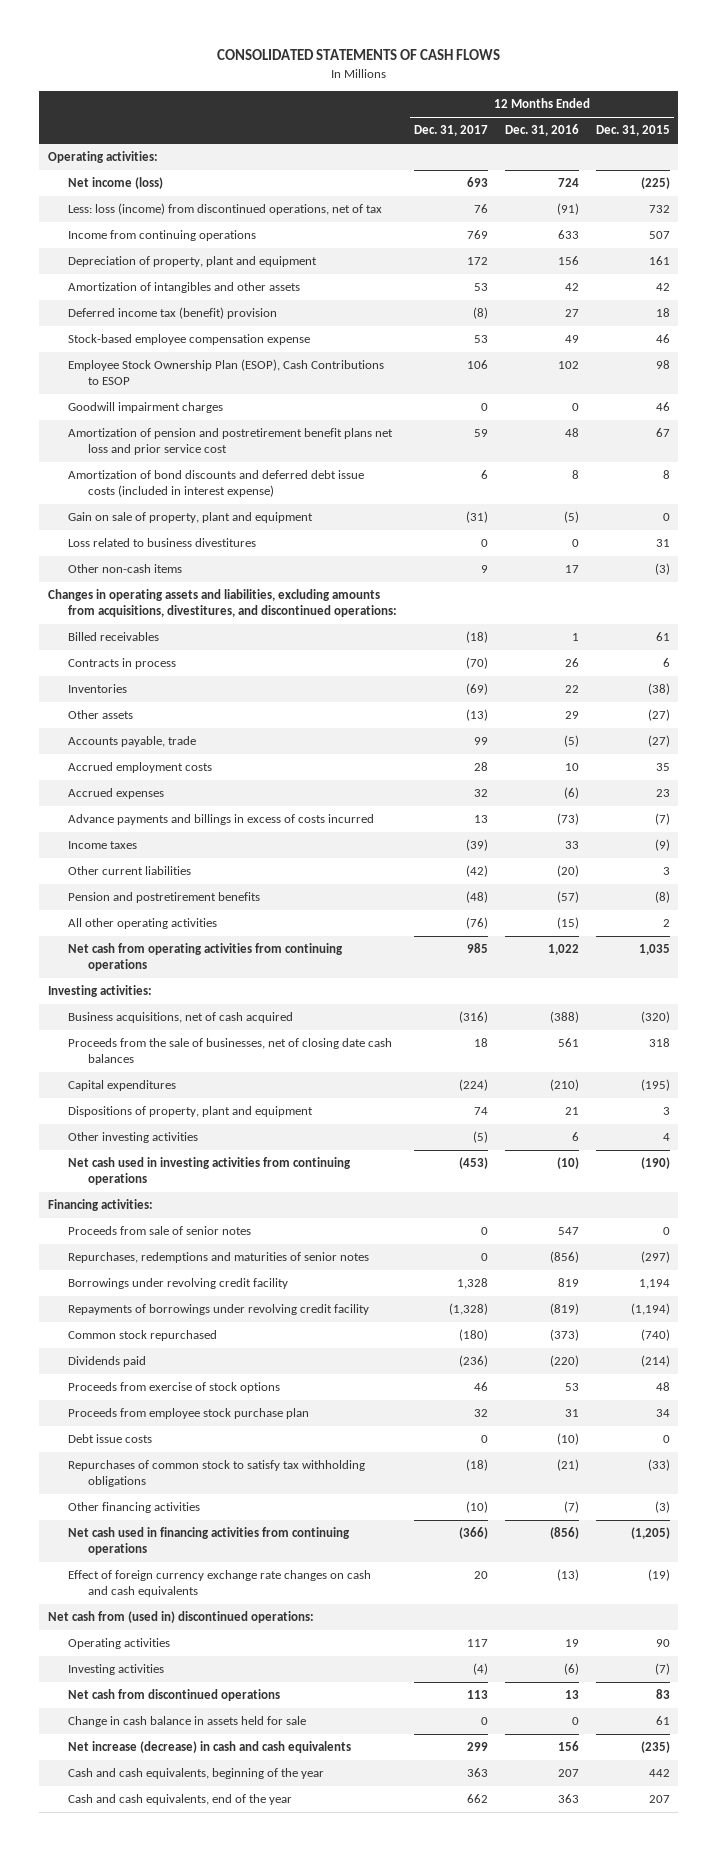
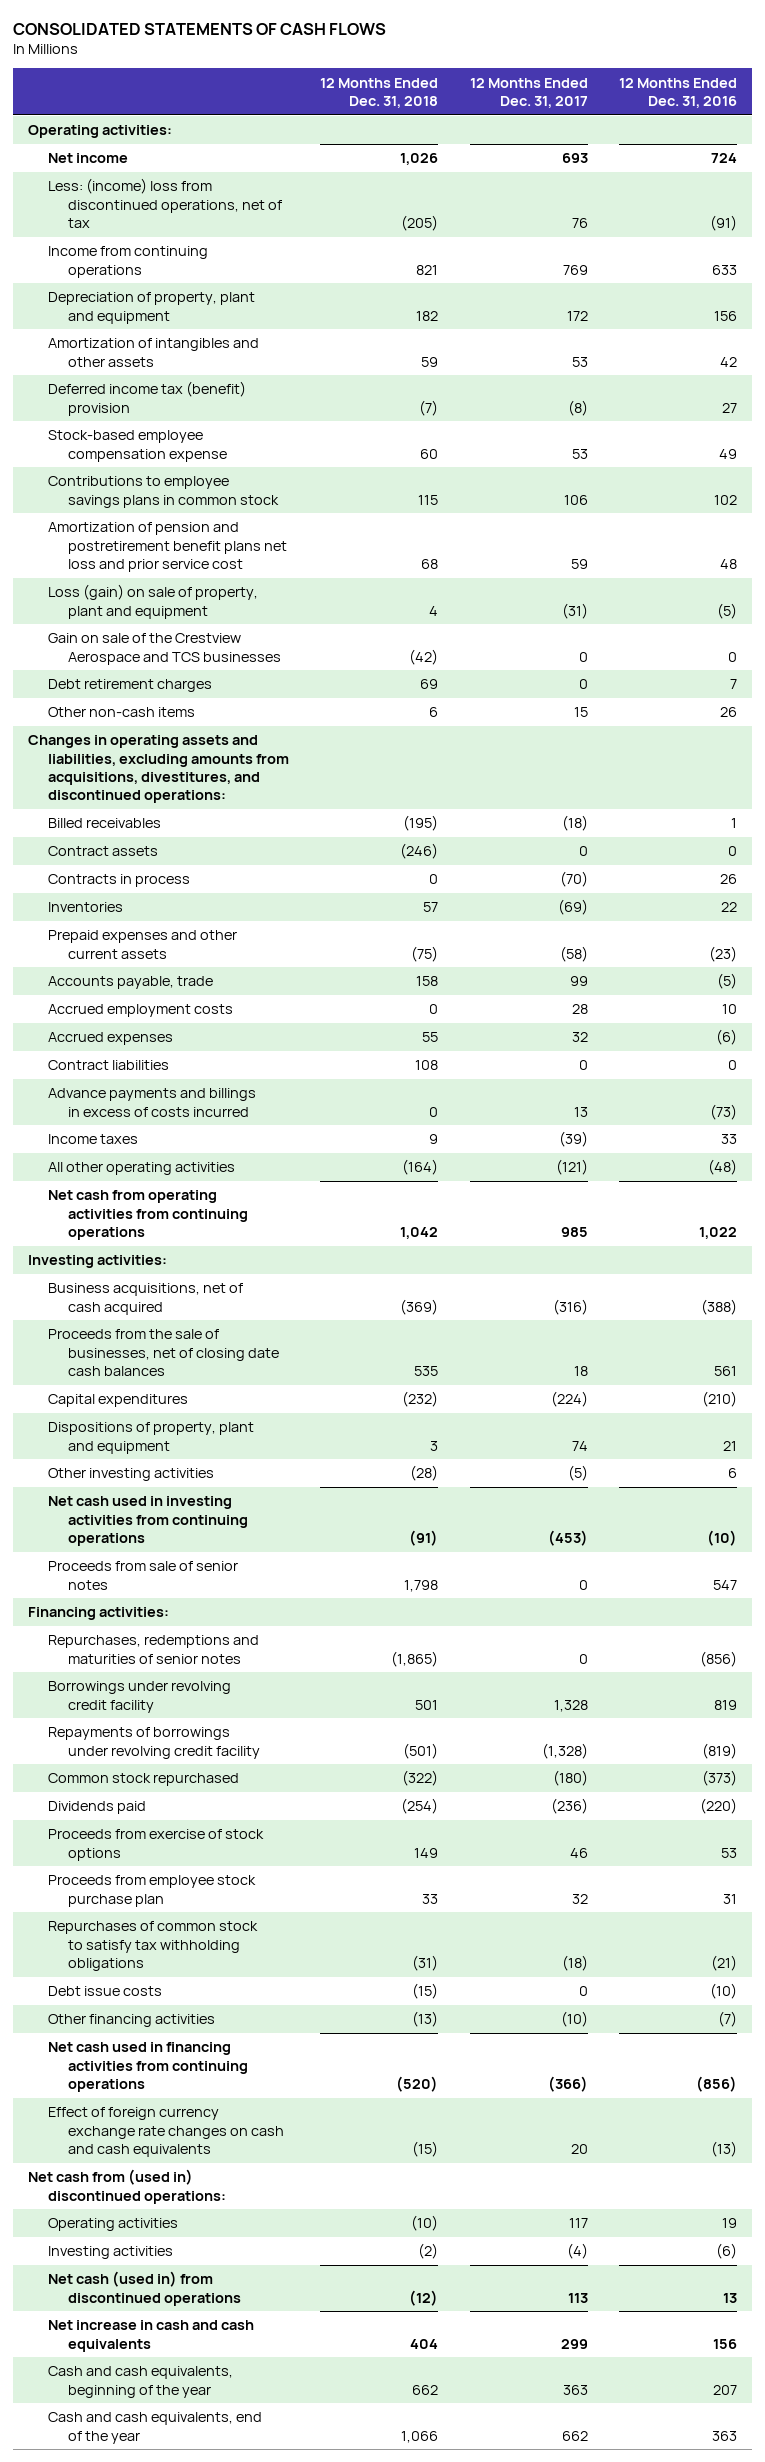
- | 12 Months Ended Dec. 31, 2017 | 12 Months Ended Dec. 31, 2016 | 12 Months Ended Dec. 31, 2015
+ | 12 Months Ended Dec. 31, 2018 | 12 Months Ended Dec. 31, 2017 | 12 Months Ended Dec. 31, 2016
- Net income (loss) | 693 | 724 | (225)
- Less: loss (income) from discontinued operations, net of tax | 76 | (91) | 732
+ Net income | 1,026 | 693 | 724
+ Less: (income) loss from discontinued operations, net of tax | (205) | 76 | (91)
- Employee Stock Ownership Plan (ESOP), Cash Contributions to ESOP | 106 | 102 | 98
- Goodwill impairment charges | 0 | 0 | 46
+ Contributions to employee savings plans in common stock | 115 | 106 | 102
- Amortization of bond discounts and deferred debt issue costs (included in interest expense) | 6 | 8 | 8
- Gain on sale of property, plant and equipment | (31) | (5) | 0
- Loss related to business divestitures | 0 | 0 | 31
- Other non-cash items | 9 | 17 | (3)
+ Loss (gain) on sale of property, plant and equipment | 4 | (31) | (5)
+ Gain on sale of the Crestview Aerospace and TCS businesses | (42) | 0 | 0
+ Debt retirement charges | 69 | 0 | 7
+ Other non-cash items | 6 | 15 | 26
+ Contract assets | (246) | 0 | 0
- Other assets | (13) | 29 | (27)
+ Prepaid expenses and other current assets | (75) | (58) | (23)
+ Contract liabilities | 108 | 0 | 0
- Other current liabilities | (42) | (20) | 3
- Pension and postretirement benefits | (48) | (57) | (8)
- All other operating activities | (76) | (15) | 2
+ All other operating activities | (164) | (121) | (48)
moved down: Financing activities:
moved down: Debt issue costs | (15) | 0 | (10)
- Net cash from discontinued operations | 113 | 13 | 83
- Change in cash balance in assets held for sale | 0 | 0 | 61
- Net increase (decrease) in cash and cash equivalents | 299 | 156 | (235)
+ Net cash (used in) from discontinued operations | (12) | 113 | 13
+ Net increase in cash and cash equivalents | 404 | 299 | 156

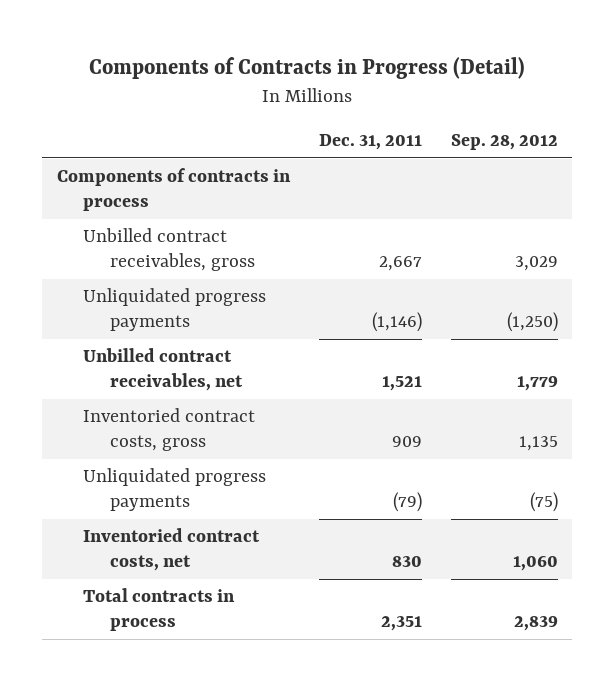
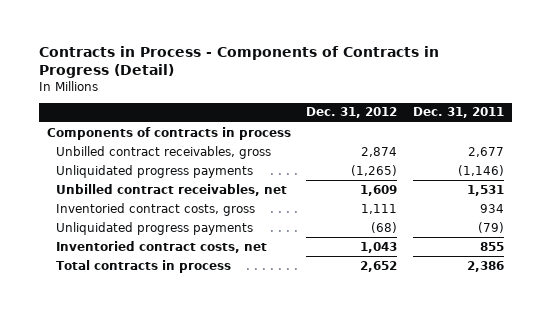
- Components of Contracts in Progress (Detail)
+ Contracts in Process - Components of Contracts in Progress (Detail)
- | Dec. 31, 2011 | Sep. 28, 2012
+ | Dec. 31, 2012 | Dec. 31, 2011
- Unbilled contract receivables, gross | 2,667 | 3,029
+ Unbilled contract receivables, gross | 2,874 | 2,677
- Unbilled contract receivables, net | 1,521 | 1,779
- Inventoried contract costs, gross | 909 | 1,135
+ Unbilled contract receivables, net | 1,609 | 1,531
+ Inventoried contract costs, gross | 1,111 | 934
- Inventoried contract costs, net | 830 | 1,060
- Total contracts in process | 2,351 | 2,839
+ Inventoried contract costs, net | 1,043 | 855
+ Total contracts in process | 2,652 | 2,386

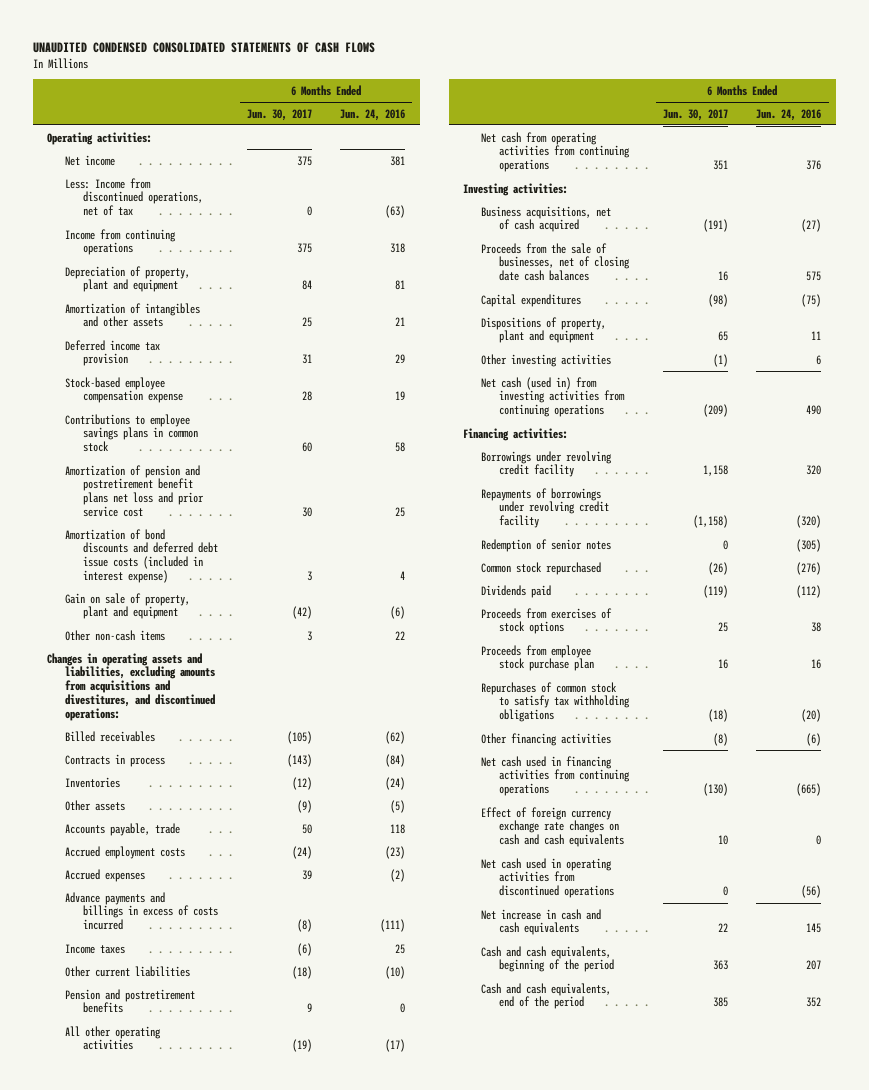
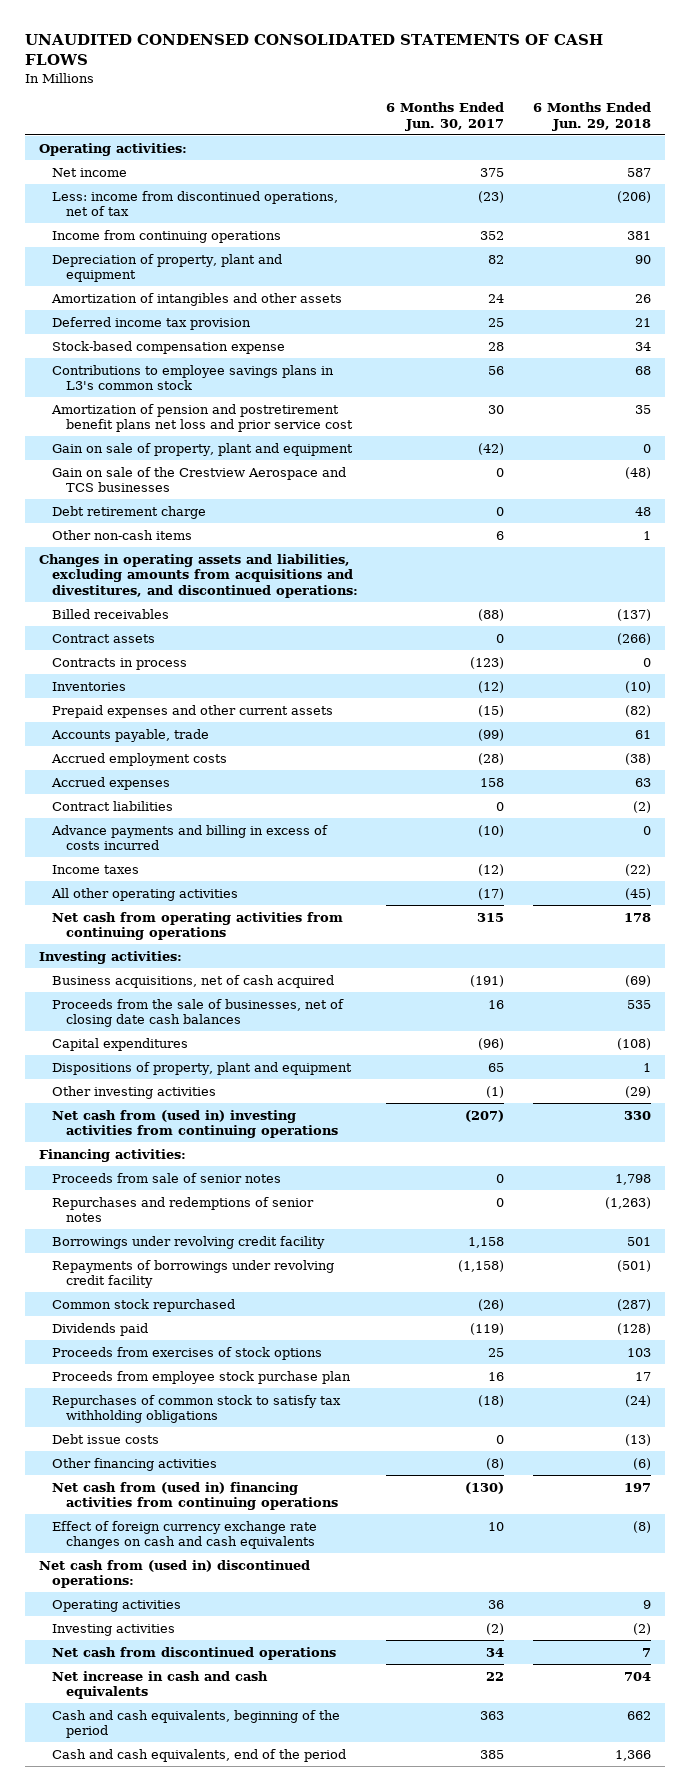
- | 6 Months Ended Jun. 30, 2017 | 6 Months Ended Jun. 24, 2016
+ | 6 Months Ended Jun. 30, 2017 | 6 Months Ended Jun. 29, 2018
- Less: Income from discontinued operations, net of tax | 0 | (63)
- Income from continuing operations | 375 | 318
- Depreciation of property, plant and equipment | 84 | 81
- Amortization of intangibles and other assets | 25 | 21
- Deferred income tax provision | 31 | 29
- Stock-based employee compensation expense | 28 | 19
- Contributions to employee savings plans in common stock | 60 | 58
+ Less: income from discontinued operations, net of tax | (23) | (206)
+ Income from continuing operations | 352 | 381
+ Depreciation of property, plant and equipment | 82 | 90
+ Amortization of intangibles and other assets | 24 | 26
+ Deferred income tax provision | 25 | 21
+ Stock-based compensation expense | 28 | 34
+ Contributions to employee savings plans in L3's common stock | 56 | 68
- Amortization of bond discounts and deferred debt issue costs (included in interest expense) | 3 | 4
- Other non-cash items | 3 | 22
+ Gain on sale of the Crestview Aerospace and TCS businesses | 0 | (48)
+ Debt retirement charge | 0 | 48
+ Other non-cash items | 6 | 1
- Billed receivables | (105) | (62)
- Contracts in process | (143) | (84)
+ Billed receivables | (88) | (137)
+ Contract assets | 0 | (266)
+ Contracts in process | (123) | 0
- Other assets | (9) | (5)
- Accounts payable, trade | 50 | 118
- Accrued employment costs | (24) | (23)
- Accrued expenses | 39 | (2)
- Advance payments and billings in excess of costs incurred | (8) | (111)
- Income taxes | (6) | 25
- Other current liabilities | (18) | (10)
- Pension and postretirement benefits | 9 | 0
- All other operating activities | (19) | (17)
- Net cash from operating activities from continuing operations | 351 | 376
+ Prepaid expenses and other current assets | (15) | (82)
+ Accounts payable, trade | (99) | 61
+ Accrued employment costs | (28) | (38)
+ Accrued expenses | 158 | 63
+ Contract liabilities | 0 | (2)
+ Advance payments and billing in excess of costs incurred | (10) | 0
+ Income taxes | (12) | (22)
+ All other operating activities | (17) | (45)
+ Net cash from operating activities from continuing operations | 315 | 178
- Capital expenditures | (98) | (75)
+ Capital expenditures | (96) | (108)
- Net cash (used in) from investing activities from continuing operations | (209) | 490
+ Net cash from (used in) investing activities from continuing operations | (207) | 330
+ Proceeds from sale of senior notes | 0 | 1,798
+ Repurchases and redemptions of senior notes | 0 | (1,263)
- Redemption of senior notes | 0 | (305)
+ Debt issue costs | 0 | (13)
- Net cash used in financing activities from continuing operations | (130) | (665)
+ Net cash from (used in) financing activities from continuing operations | (130) | 197
- Net cash used in operating activities from discontinued operations | 0 | (56)
+ Net cash from (used in) discontinued operations:
+ Operating activities | 36 | 9
+ Investing activities | (2) | (2)
+ Net cash from discontinued operations | 34 | 7

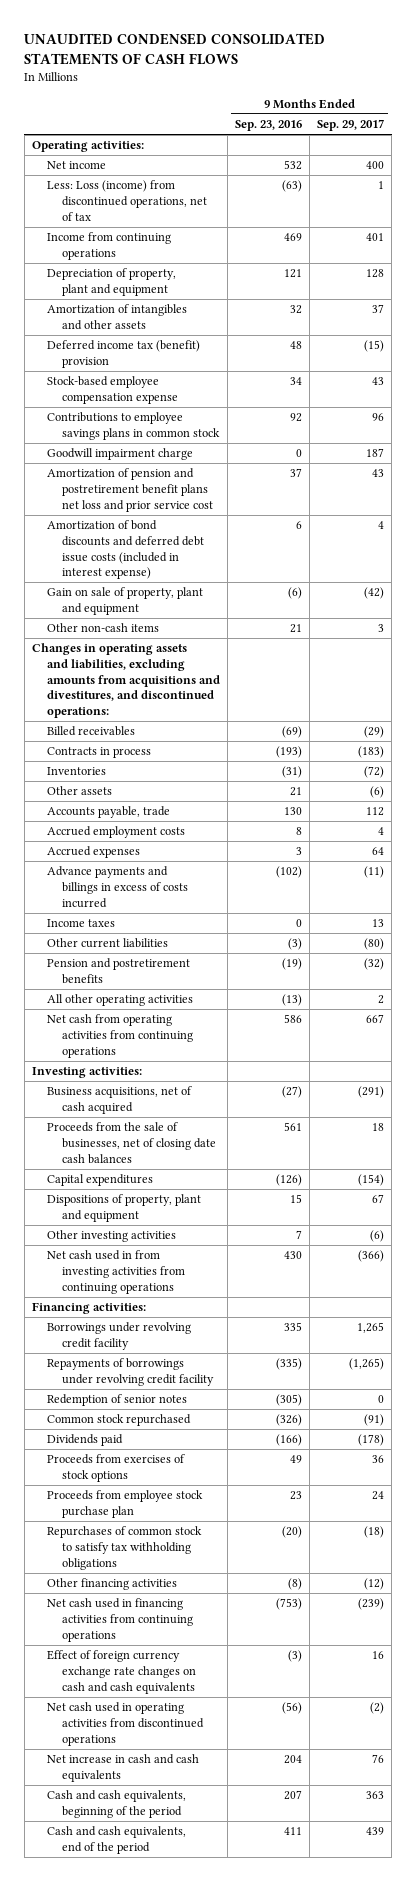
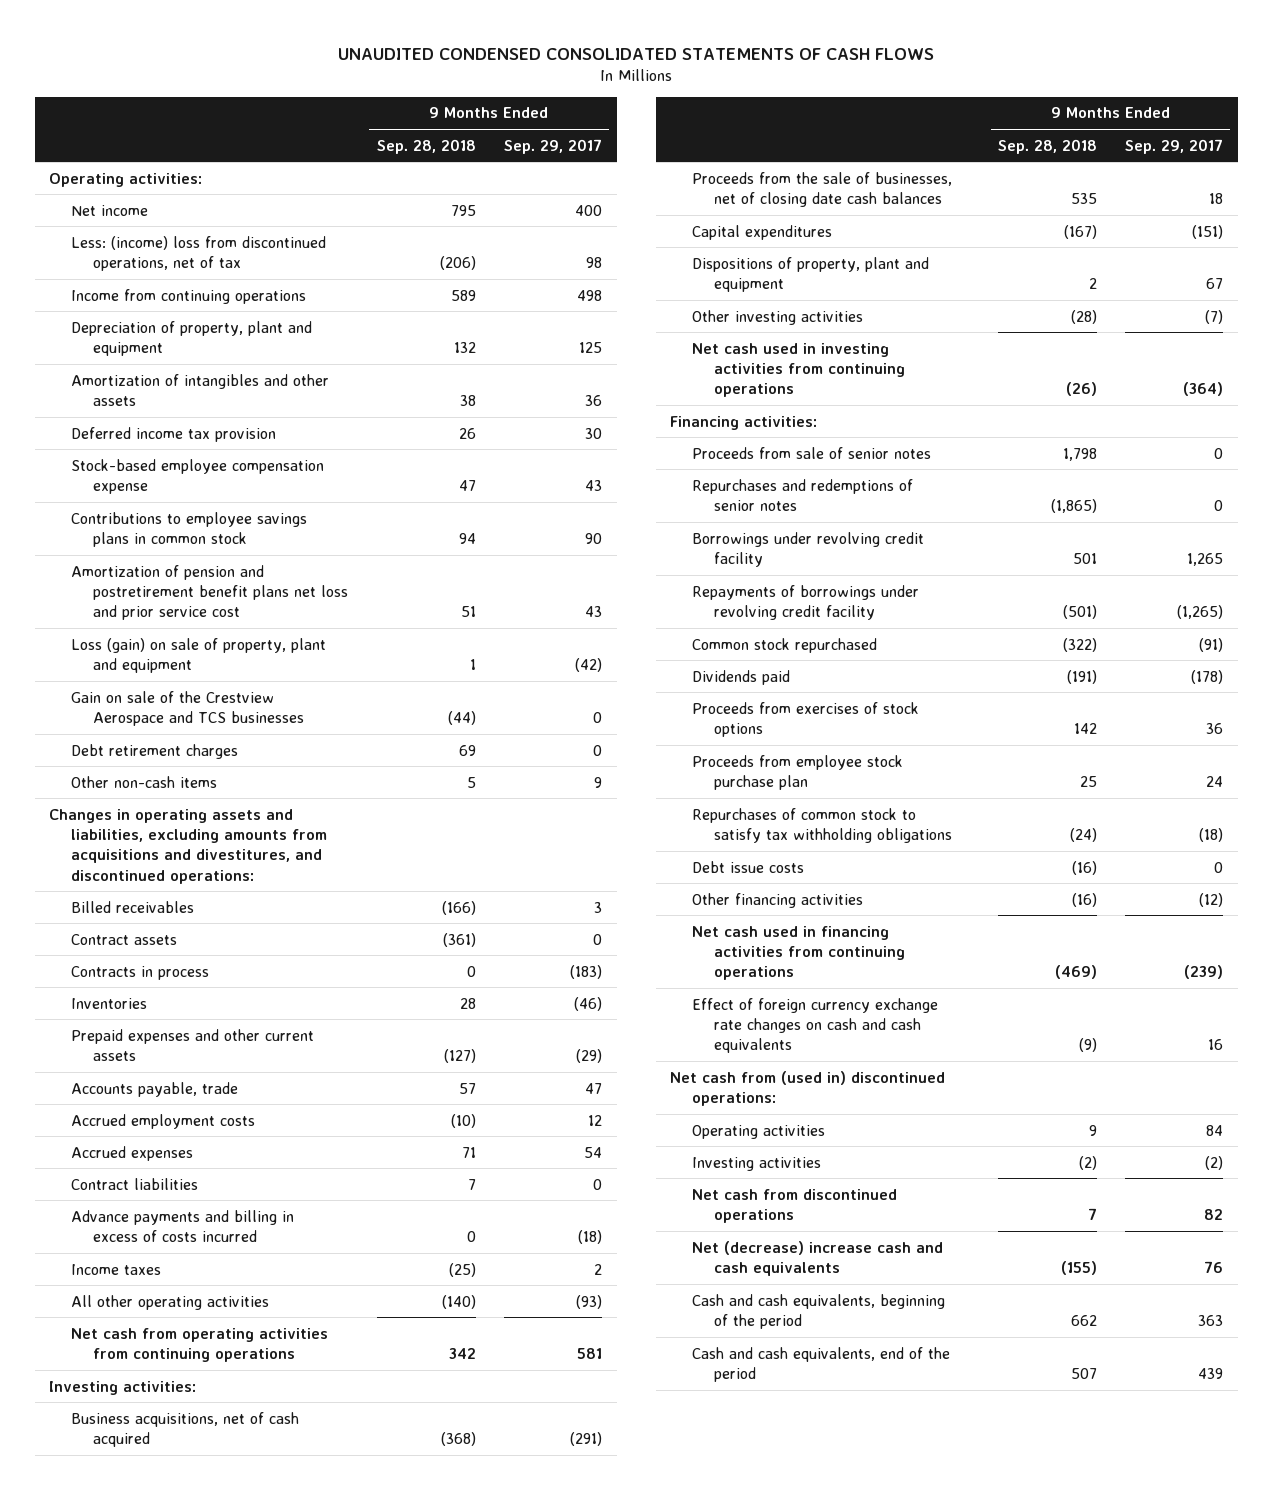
- | 9 Months Ended Sep. 23, 2016 | 9 Months Ended Sep. 29, 2017
+ | 9 Months Ended Sep. 28, 2018 | 9 Months Ended Sep. 29, 2017
- Less: Loss (income) from discontinued operations, net of tax | (63) | 1
- Income from continuing operations | 469 | 401
- Depreciation of property, plant and equipment | 121 | 128
- Amortization of intangibles and other assets | 32 | 37
- Deferred income tax (benefit) provision | 48 | (15)
+ Less: (income) loss from discontinued operations, net of tax | (206) | 98
+ Income from continuing operations | 589 | 498
+ Depreciation of property, plant and equipment | 132 | 125
+ Amortization of intangibles and other assets | 38 | 36
+ Deferred income tax provision | 26 | 30
- Contributions to employee savings plans in common stock | 92 | 96
- Goodwill impairment charge | 0 | 187
+ Contributions to employee savings plans in common stock | 94 | 90
- Amortization of bond discounts and deferred debt issue costs (included in interest expense) | 6 | 4
- Gain on sale of property, plant and equipment | (6) | (42)
- Other non-cash items | 21 | 3
+ Loss (gain) on sale of property, plant and equipment | 1 | (42)
+ Gain on sale of the Crestview Aerospace and TCS businesses | (44) | 0
+ Debt retirement charges | 69 | 0
+ Other non-cash items | 5 | 9
- Billed receivables | (69) | (29)
+ Billed receivables | (166) | 3
+ Contract assets | (361) | 0
- Inventories | (31) | (72)
- Other assets | 21 | (6)
- Accounts payable, trade | 130 | 112
- Accrued employment costs | 8 | 4
- Accrued expenses | 3 | 64
- Advance payments and billings in excess of costs incurred | (102) | (11)
- Income taxes | 0 | 13
- Other current liabilities | (3) | (80)
- Pension and postretirement benefits | (19) | (32)
- All other operating activities | (13) | 2
- Net cash from operating activities from continuing operations | 586 | 667
+ Inventories | 28 | (46)
+ Prepaid expenses and other current assets | (127) | (29)
+ Accounts payable, trade | 57 | 47
+ Accrued employment costs | (10) | 12
+ Accrued expenses | 71 | 54
+ Contract liabilities | 7 | 0
+ Advance payments and billing in excess of costs incurred | 0 | (18)
+ Income taxes | (25) | 2
+ All other operating activities | (140) | (93)
+ Net cash from operating activities from continuing operations | 342 | 581
- Capital expenditures | (126) | (154)
+ Capital expenditures | (167) | (151)
- Other investing activities | 7 | (6)
- Net cash used in from investing activities from continuing operations | 430 | (366)
+ Other investing activities | (28) | (7)
+ Net cash used in investing activities from continuing operations | (26) | (364)
+ Proceeds from sale of senior notes | 1,798 | 0
+ Repurchases and redemptions of senior notes | (1,865) | 0
- Redemption of senior notes | (305) | 0
+ Debt issue costs | (16) | 0
- Net cash used in operating activities from discontinued operations | (56) | (2)
- Net increase in cash and cash equivalents | 204 | 76
+ Net cash from (used in) discontinued operations:
+ Operating activities | 9 | 84
+ Investing activities | (2) | (2)
+ Net cash from discontinued operations | 7 | 82
+ Net (decrease) increase cash and cash equivalents | (155) | 76

